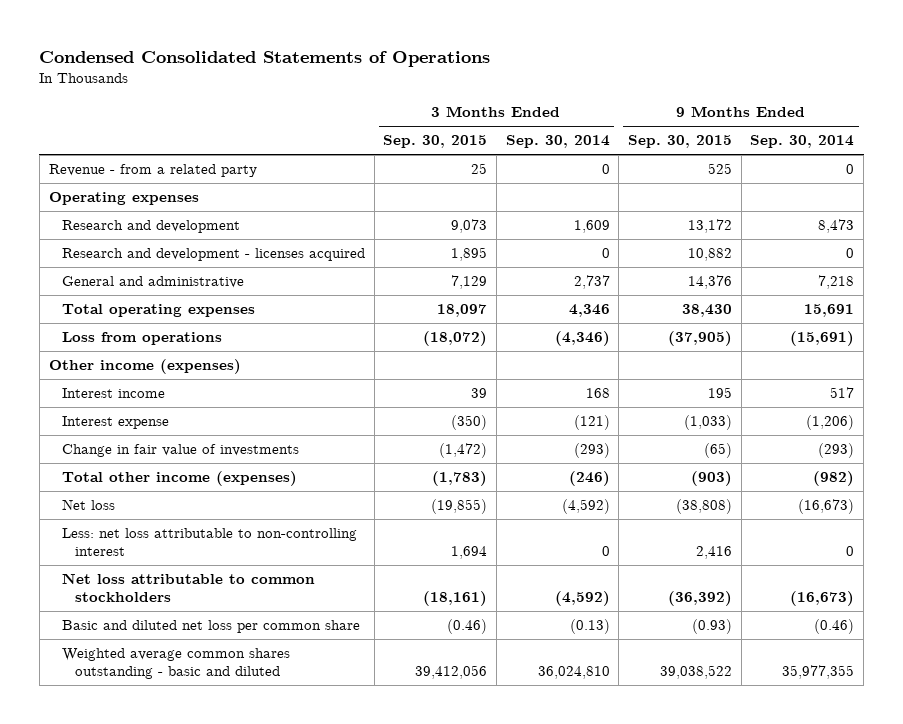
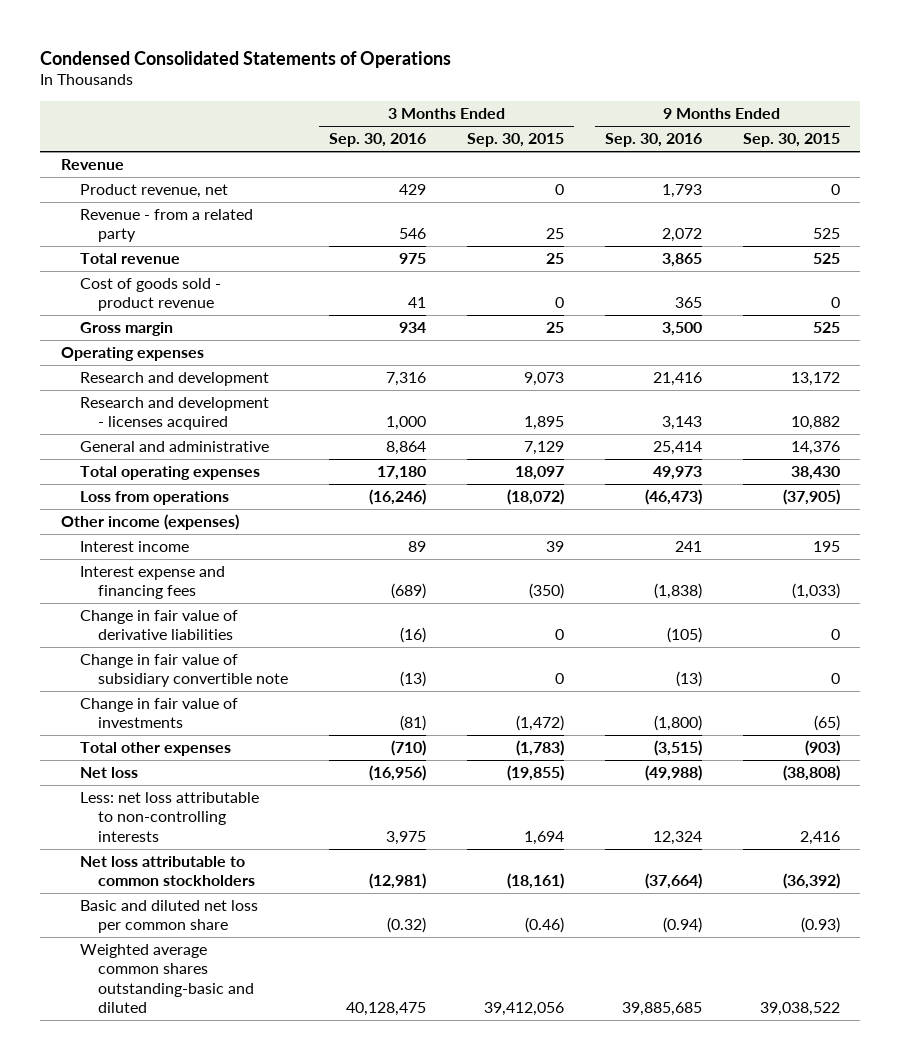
- | 3 Months Ended Sep. 30, 2015 | 3 Months Ended Sep. 30, 2014 | 9 Months Ended Sep. 30, 2015 | 9 Months Ended Sep. 30, 2014
+ | 3 Months Ended Sep. 30, 2016 | 3 Months Ended Sep. 30, 2015 | 9 Months Ended Sep. 30, 2016 | 9 Months Ended Sep. 30, 2015
+ Revenue
+ Product revenue, net | 429 | 0 | 1,793 | 0
+ Total revenue | 975 | 25 | 3,865 | 525
+ Cost of goods sold - product revenue | 41 | 0 | 365 | 0
+ Gross margin | 934 | 25 | 3,500 | 525
- Interest expense | (350) | (121) | (1,033) | (1,206)
+ Interest expense and financing fees | (689) | (350) | (1,838) | (1,033)
+ Change in fair value of derivative liabilities | (16) | 0 | (105) | 0
+ Change in fair value of subsidiary convertible note | (13) | 0 | (13) | 0
- Total other income (expenses) | (1,783) | (246) | (903) | (982)
+ Total other expenses | (710) | (1,783) | (3,515) | (903)
- Less: net loss attributable to non-controlling interest | 1,694 | 0 | 2,416 | 0
+ Less: net loss attributable to non-controlling interests | 3,975 | 1,694 | 12,324 | 2,416
- Weighted average common shares outstanding - basic and diluted | 39,412,056 | 36,024,810 | 39,038,522 | 35,977,355
+ Weighted average common shares outstanding-basic and diluted | 40,128,475 | 39,412,056 | 39,885,685 | 39,038,522

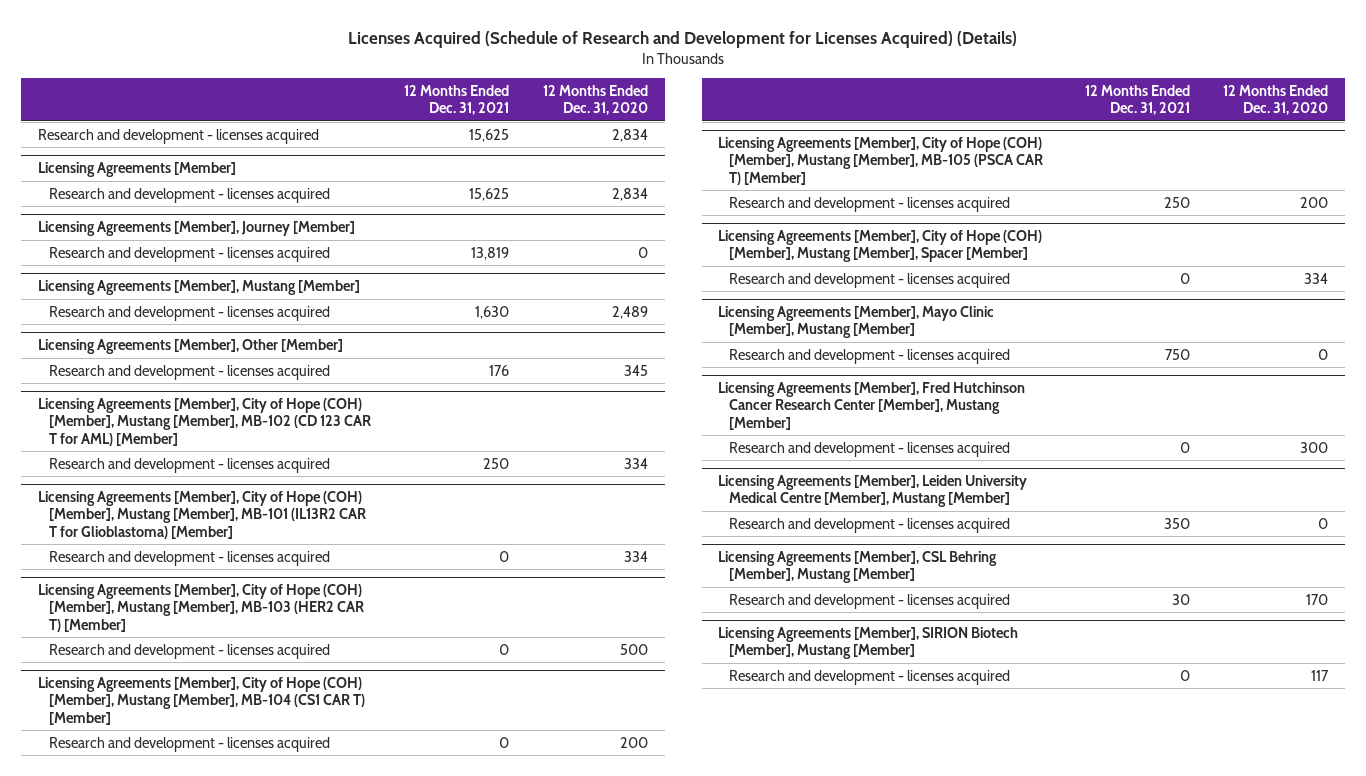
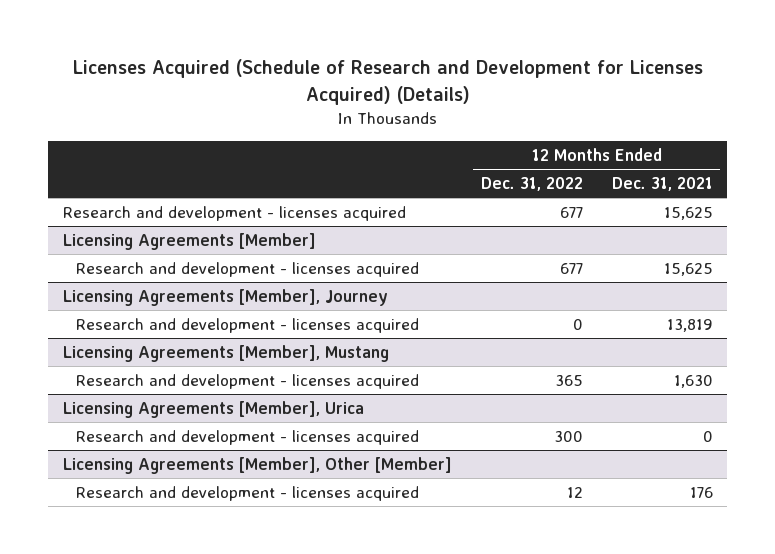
- | 12 Months Ended Dec. 31, 2021 | 12 Months Ended Dec. 31, 2020
+ | 12 Months Ended Dec. 31, 2022 | 12 Months Ended Dec. 31, 2021
- Licensing Agreements [Member], Journey [Member]
+ Licensing Agreements [Member], Journey
- Licensing Agreements [Member], Mustang [Member]
+ Licensing Agreements [Member], Mustang
+ Licensing Agreements [Member], Urica
+ Research and development - licenses acquired | 300 | 0
- Licensing Agreements [Member], City of Hope (COH) [Member], Mustang [Member], MB-102 (CD 123 CAR T for AML) [Member]
- Research and development - licenses acquired | 250 | 334
- Licensing Agreements [Member], City of Hope (COH) [Member], Mustang [Member], MB-101 (IL13R2 CAR T for Glioblastoma) [Member]
- Research and development - licenses acquired | 0 | 334
- Licensing Agreements [Member], City of Hope (COH) [Member], Mustang [Member], MB-103 (HER2 CAR T) [Member]
- Research and development - licenses acquired | 0 | 500
- Licensing Agreements [Member], City of Hope (COH) [Member], Mustang [Member], MB-104 (CS1 CAR T) [Member]
- Research and development - licenses acquired | 0 | 200
- Licensing Agreements [Member], City of Hope (COH) [Member], Mustang [Member], MB-105 (PSCA CAR T) [Member]
- Research and development - licenses acquired | 250 | 200
- Licensing Agreements [Member], City of Hope (COH) [Member], Mustang [Member], Spacer [Member]
- Research and development - licenses acquired | 0 | 334
- Licensing Agreements [Member], Mayo Clinic [Member], Mustang [Member]
- Research and development - licenses acquired | 750 | 0
- Licensing Agreements [Member], Fred Hutchinson Cancer Research Center [Member], Mustang [Member]
- Research and development - licenses acquired | 0 | 300
- Licensing Agreements [Member], Leiden University Medical Centre [Member], Mustang [Member]
- Research and development - licenses acquired | 350 | 0
- Licensing Agreements [Member], CSL Behring [Member], Mustang [Member]
- Research and development - licenses acquired | 30 | 170
- Licensing Agreements [Member], SIRION Biotech [Member], Mustang [Member]
- Research and development - licenses acquired | 0 | 117

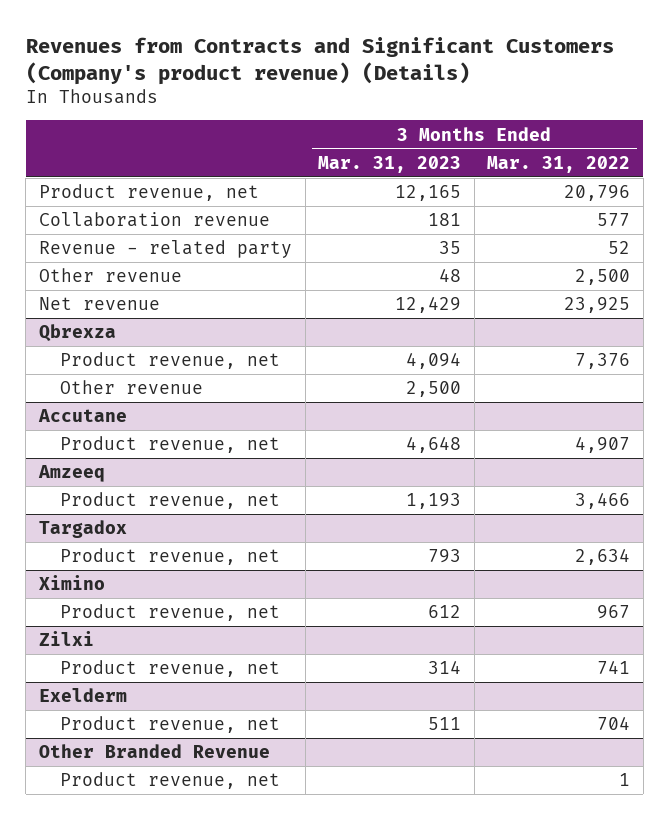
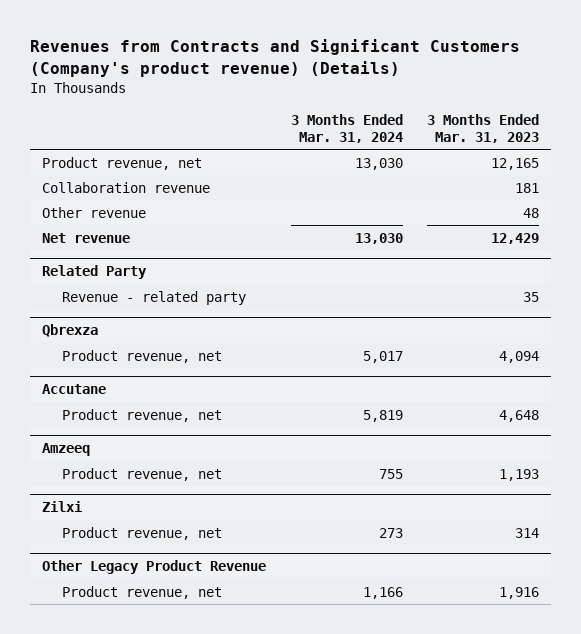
- | 3 Months Ended Mar. 31, 2023 | 3 Months Ended Mar. 31, 2022
+ | 3 Months Ended Mar. 31, 2024 | 3 Months Ended Mar. 31, 2023
- Revenue - related party | 35 | 52
+ Related Party
+ Revenue - related party | | 35
@ Qbrexza
- Other revenue | 2,500 |
- Targadox
- Product revenue, net | 793 | 2,634
- Ximino
- Product revenue, net | 612 | 967
- Exelderm
- Product revenue, net | 511 | 704
- Other Branded Revenue
- Product revenue, net | | 1
+ Other Legacy Product Revenue
+ Product revenue, net | 1,166 | 1,916

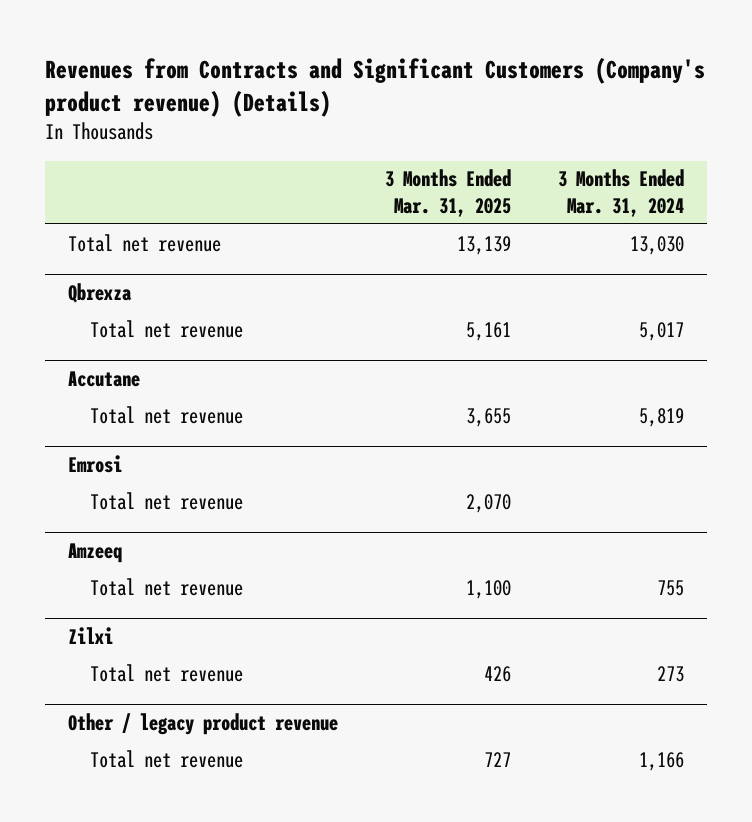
- | 3 Months Ended Mar. 31, 2024 | 3 Months Ended Mar. 31, 2023
+ | 3 Months Ended Mar. 31, 2025 | 3 Months Ended Mar. 31, 2024
- Product revenue, net | 13,030 | 12,165
- Collaboration revenue | | 181
- Other revenue | | 48
- Net revenue | 13,030 | 12,429
- Related Party
- Revenue - related party | | 35
+ Total net revenue | 13,139 | 13,030
@ Qbrexza
- Product revenue, net | 5,017 | 4,094
+ Total net revenue | 5,161 | 5,017
@ Accutane
- Product revenue, net | 5,819 | 4,648
+ Total net revenue | 3,655 | 5,819
+ Emrosi
+ Total net revenue | 2,070 |
@ Amzeeq
- Product revenue, net | 755 | 1,193
+ Total net revenue | 1,100 | 755
@ Zilxi
- Product revenue, net | 273 | 314
- Other Legacy Product Revenue
- Product revenue, net | 1,166 | 1,916
@ Zilxi
+ Total net revenue | 426 | 273
+ Other / legacy product revenue
+ Total net revenue | 727 | 1,166

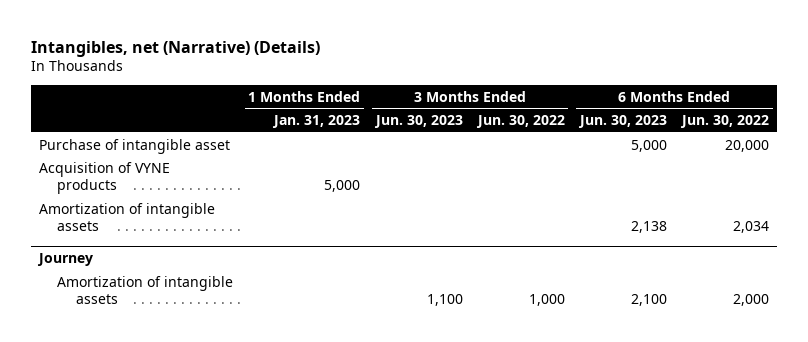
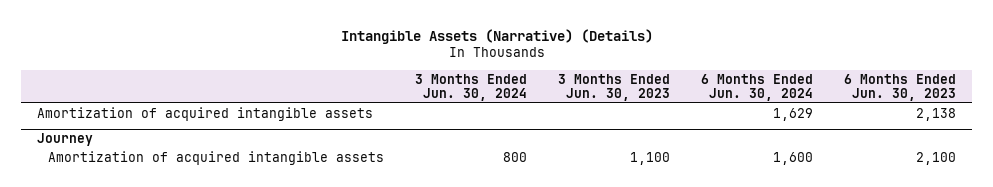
- Intangibles, net (Narrative) (Details)
+ Intangible Assets (Narrative) (Details)
- | 1 Months Ended Jan. 31, 2023 | 3 Months Ended Jun. 30, 2023 | 3 Months Ended Jun. 30, 2022 | 6 Months Ended Jun. 30, 2023 | 6 Months Ended Jun. 30, 2022
+ | 3 Months Ended Jun. 30, 2024 | 3 Months Ended Jun. 30, 2023 | 6 Months Ended Jun. 30, 2024 | 6 Months Ended Jun. 30, 2023
- Purchase of intangible asset | | | | 5,000 | 20,000
- Acquisition of VYNE products | 5,000 | | | |
- Amortization of intangible assets | | | | 2,138 | 2,034
+ Amortization of acquired intangible assets | | | 1,629 | 2,138
@ Journey
- Amortization of intangible assets | | 1,100 | 1,000 | 2,100 | 2,000
+ Amortization of acquired intangible assets | 800 | 1,100 | 1,600 | 2,100

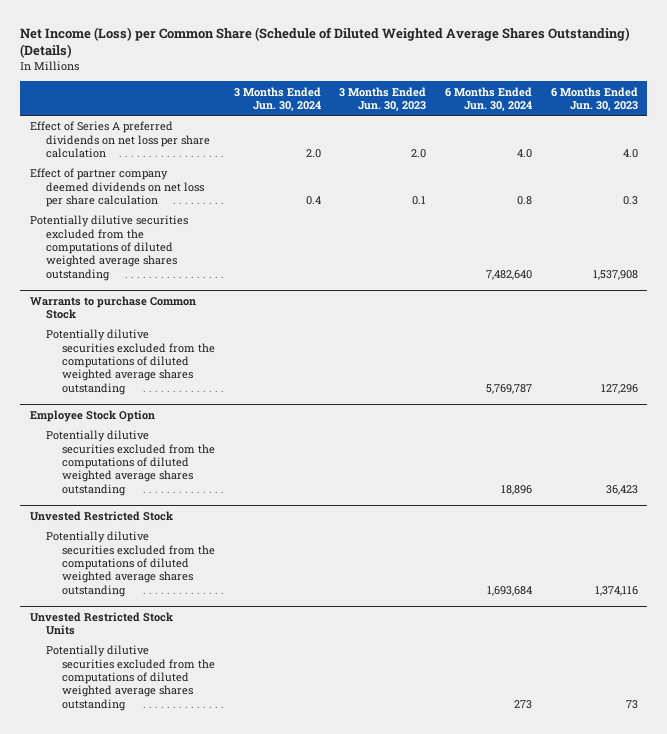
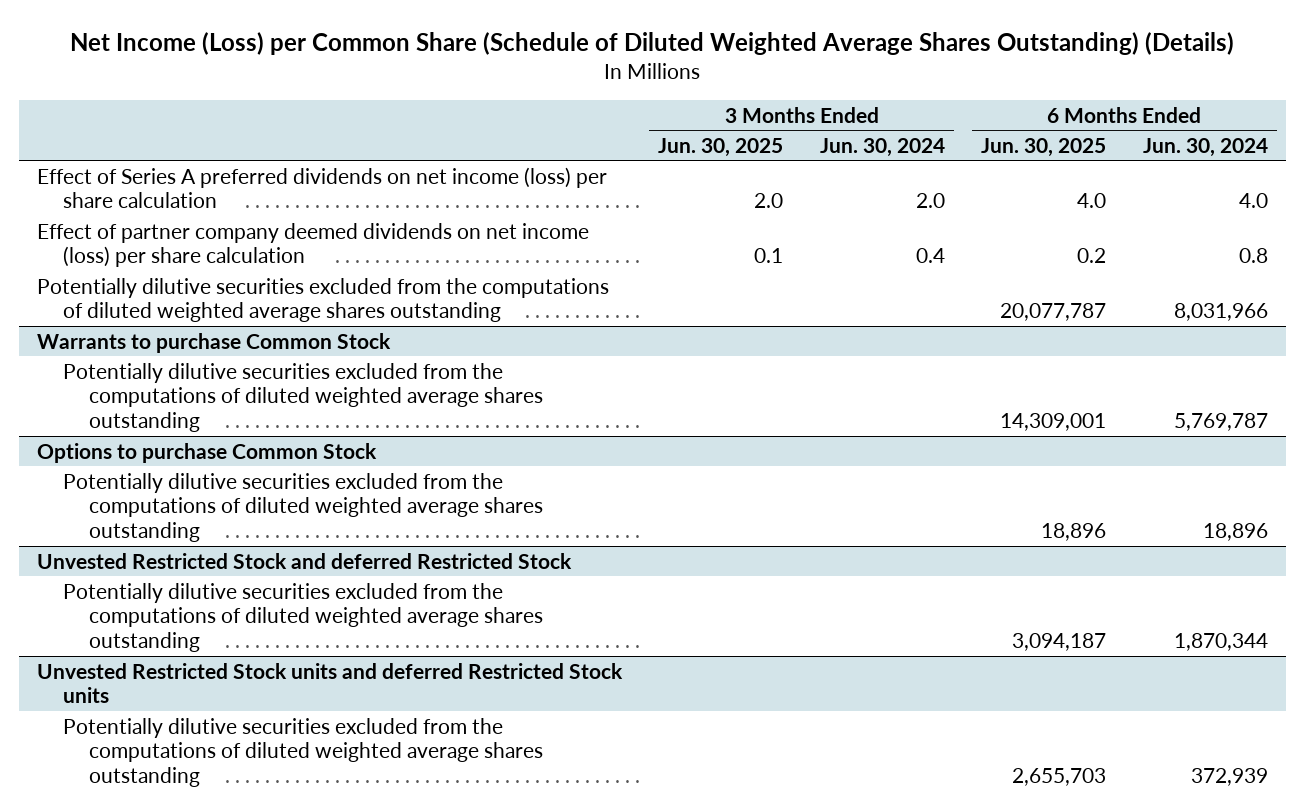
- | 3 Months Ended Jun. 30, 2024 | 3 Months Ended Jun. 30, 2023 | 6 Months Ended Jun. 30, 2024 | 6 Months Ended Jun. 30, 2023
+ | 3 Months Ended Jun. 30, 2025 | 3 Months Ended Jun. 30, 2024 | 6 Months Ended Jun. 30, 2025 | 6 Months Ended Jun. 30, 2024
- Effect of Series A preferred dividends on net loss per share calculation | 2.0 | 2.0 | 4.0 | 4.0
- Effect of partner company deemed dividends on net loss per share calculation | 0.4 | 0.1 | 0.8 | 0.3
- Potentially dilutive securities excluded from the computations of diluted weighted average shares outstanding | | | 7,482,640 | 1,537,908
+ Effect of Series A preferred dividends on net income (loss) per share calculation | 2.0 | 2.0 | 4.0 | 4.0
+ Effect of partner company deemed dividends on net income (loss) per share calculation | 0.1 | 0.4 | 0.2 | 0.8
+ Potentially dilutive securities excluded from the computations of diluted weighted average shares outstanding | | | 20,077,787 | 8,031,966
- Employee Stock Option
+ Options to purchase Common Stock
- Unvested Restricted Stock
- Potentially dilutive securities excluded from the computations of diluted weighted average shares outstanding | | | 1,693,684 | 1,374,116
- Unvested Restricted Stock Units
- Potentially dilutive securities excluded from the computations of diluted weighted average shares outstanding | | | 273 | 73
+ Unvested Restricted Stock and deferred Restricted Stock
+ Potentially dilutive securities excluded from the computations of diluted weighted average shares outstanding | | | 3,094,187 | 1,870,344
+ Unvested Restricted Stock units and deferred Restricted Stock units
+ Potentially dilutive securities excluded from the computations of diluted weighted average shares outstanding | | | 2,655,703 | 372,939

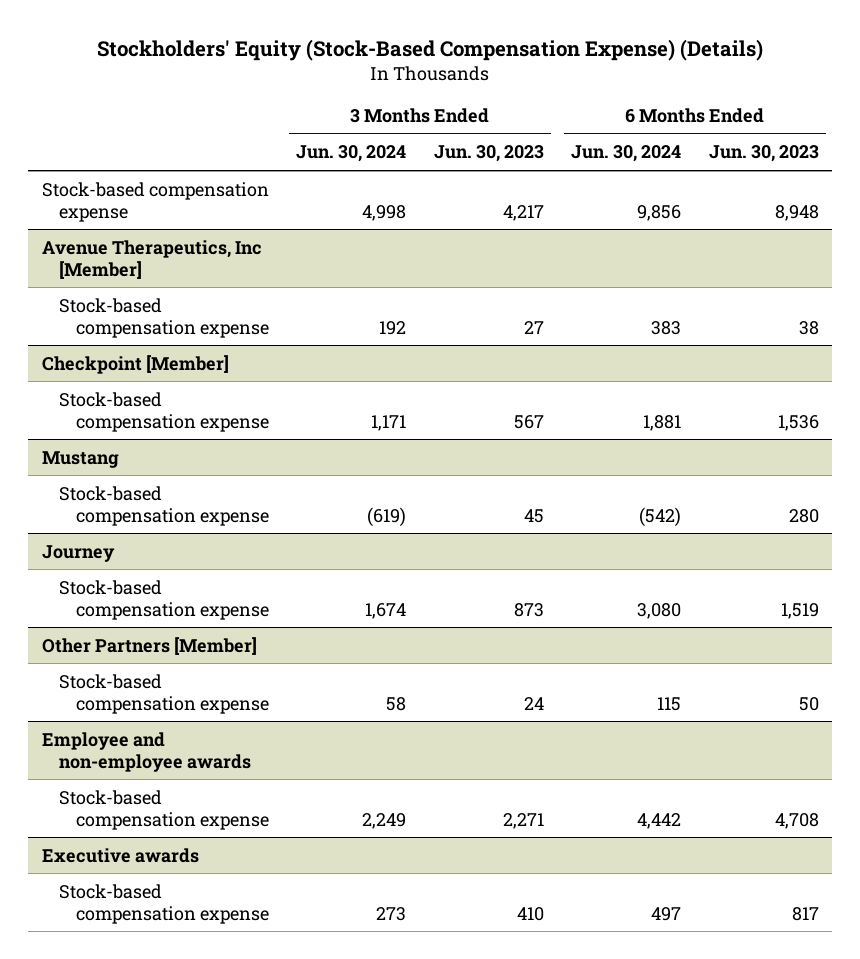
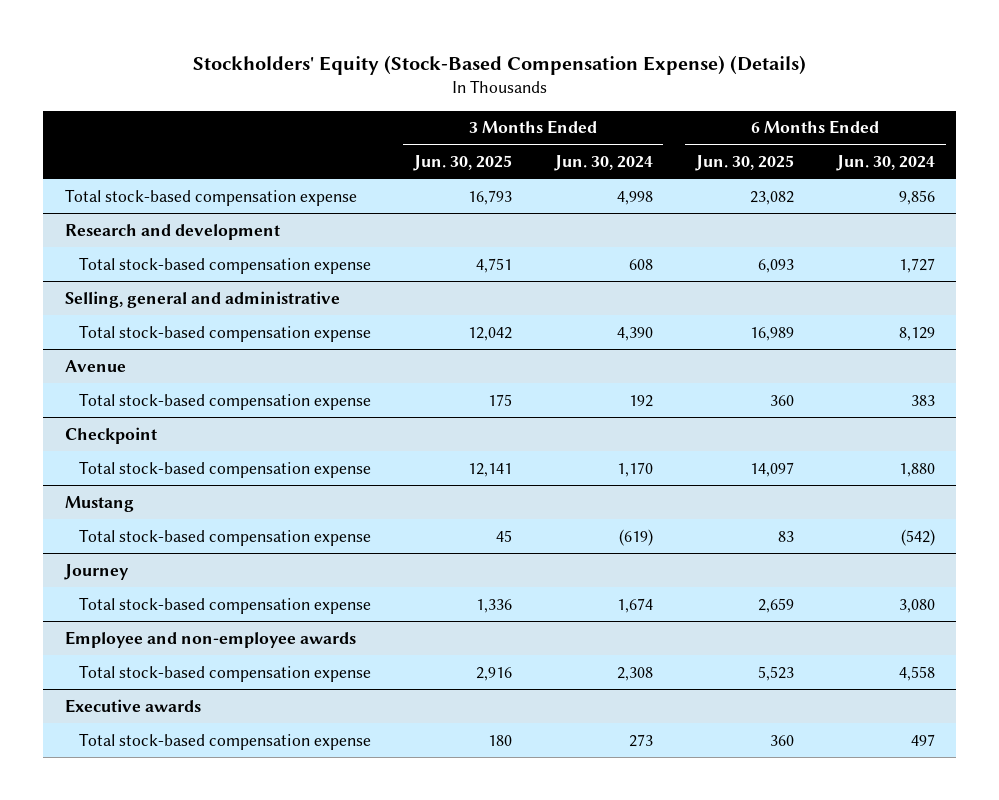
- | 3 Months Ended Jun. 30, 2024 | 3 Months Ended Jun. 30, 2023 | 6 Months Ended Jun. 30, 2024 | 6 Months Ended Jun. 30, 2023
+ | 3 Months Ended Jun. 30, 2025 | 3 Months Ended Jun. 30, 2024 | 6 Months Ended Jun. 30, 2025 | 6 Months Ended Jun. 30, 2024
- Stock-based compensation expense | 4,998 | 4,217 | 9,856 | 8,948
- Avenue Therapeutics, Inc [Member]
- Stock-based compensation expense | 192 | 27 | 383 | 38
- Checkpoint [Member]
- Stock-based compensation expense | 1,171 | 567 | 1,881 | 1,536
+ Total stock-based compensation expense | 16,793 | 4,998 | 23,082 | 9,856
+ Research and development
+ Total stock-based compensation expense | 4,751 | 608 | 6,093 | 1,727
+ Selling, general and administrative
+ Total stock-based compensation expense | 12,042 | 4,390 | 16,989 | 8,129
+ Avenue
+ Total stock-based compensation expense | 175 | 192 | 360 | 383
+ Checkpoint
+ Total stock-based compensation expense | 12,141 | 1,170 | 14,097 | 1,880
@ Mustang
- Stock-based compensation expense | (619) | 45 | (542) | 280
+ Total stock-based compensation expense | 45 | (619) | 83 | (542)
@ Journey
- Stock-based compensation expense | 1,674 | 873 | 3,080 | 1,519
- Other Partners [Member]
- Stock-based compensation expense | 58 | 24 | 115 | 50
@ Journey
+ Total stock-based compensation expense | 1,336 | 1,674 | 2,659 | 3,080
@ Employee and non-employee awards
- Stock-based compensation expense | 2,249 | 2,271 | 4,442 | 4,708
+ Total stock-based compensation expense | 2,916 | 2,308 | 5,523 | 4,558
@ Executive awards
- Stock-based compensation expense | 273 | 410 | 497 | 817
+ Total stock-based compensation expense | 180 | 273 | 360 | 497

